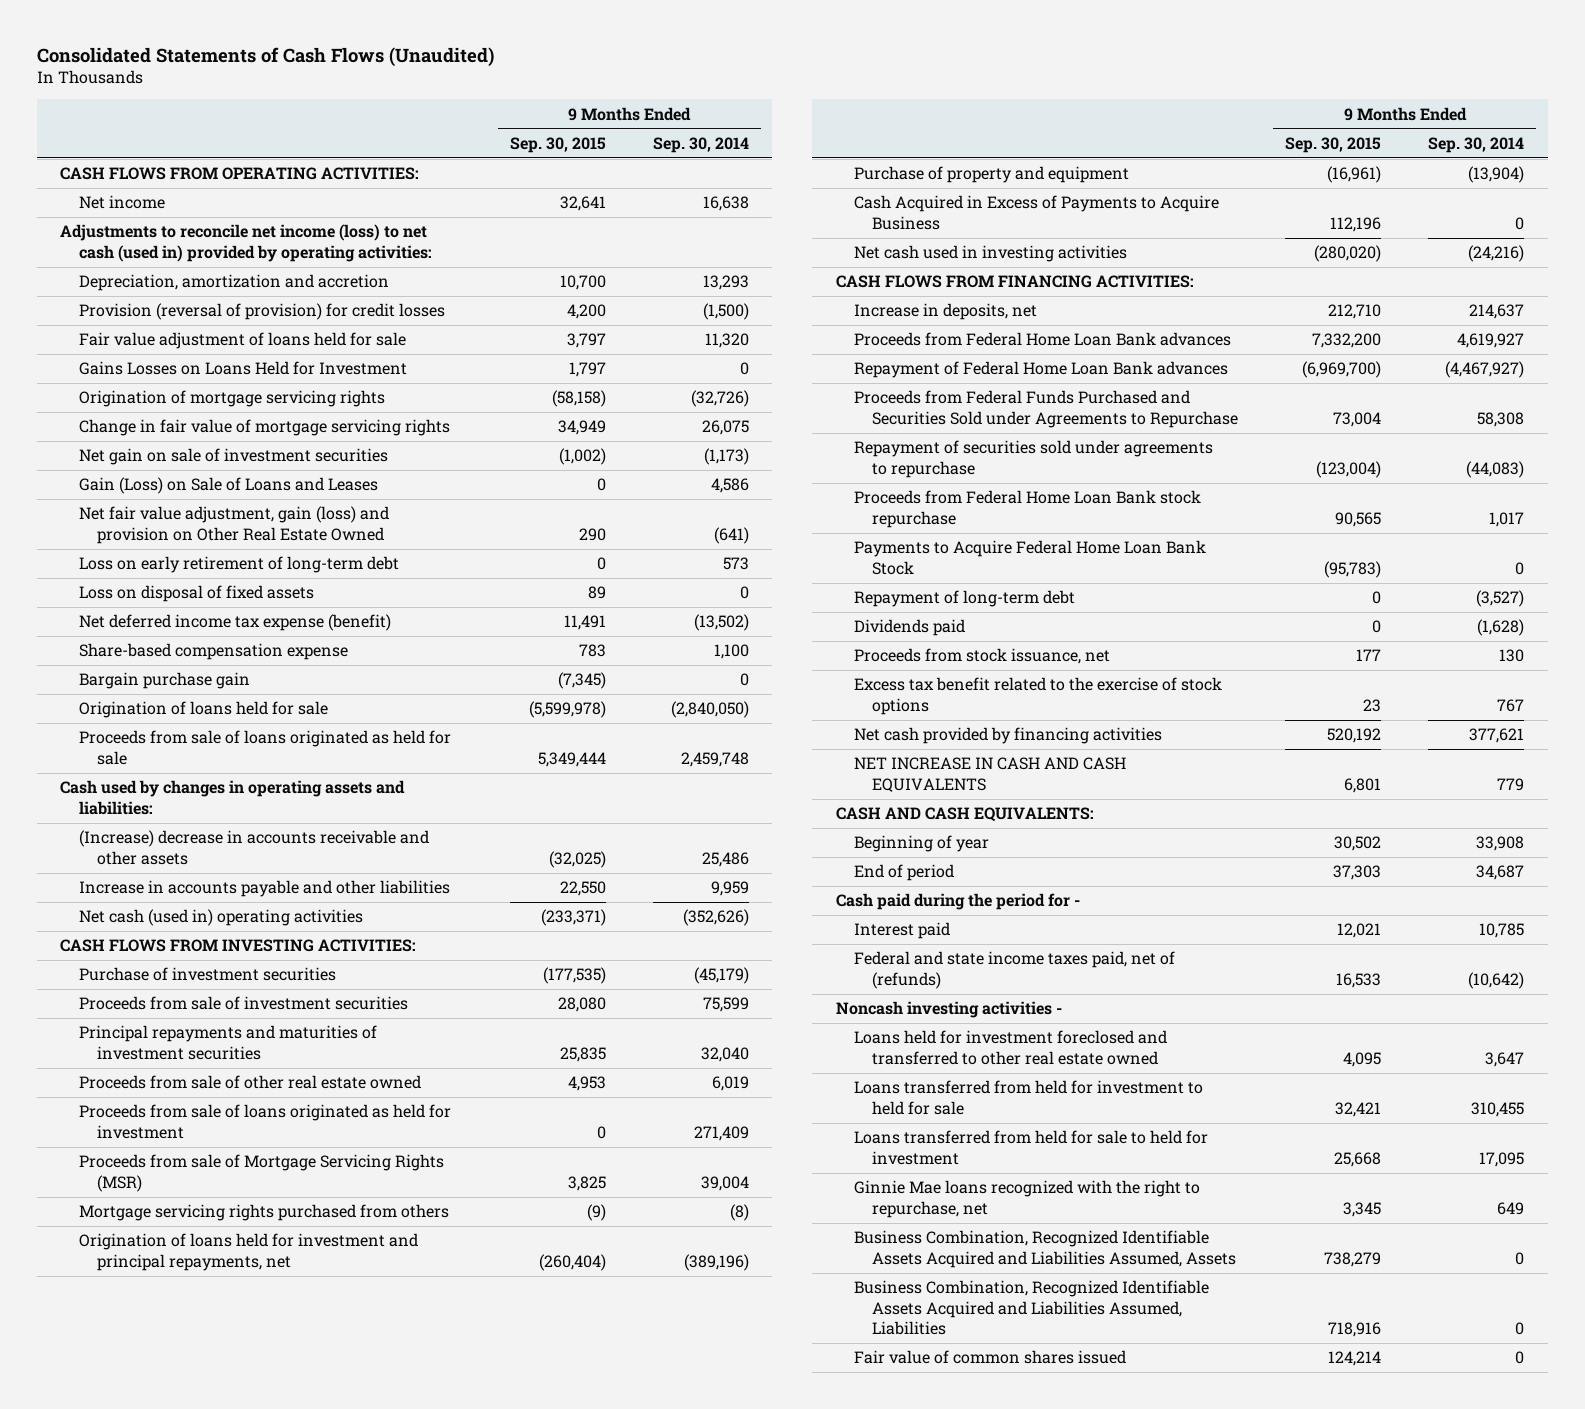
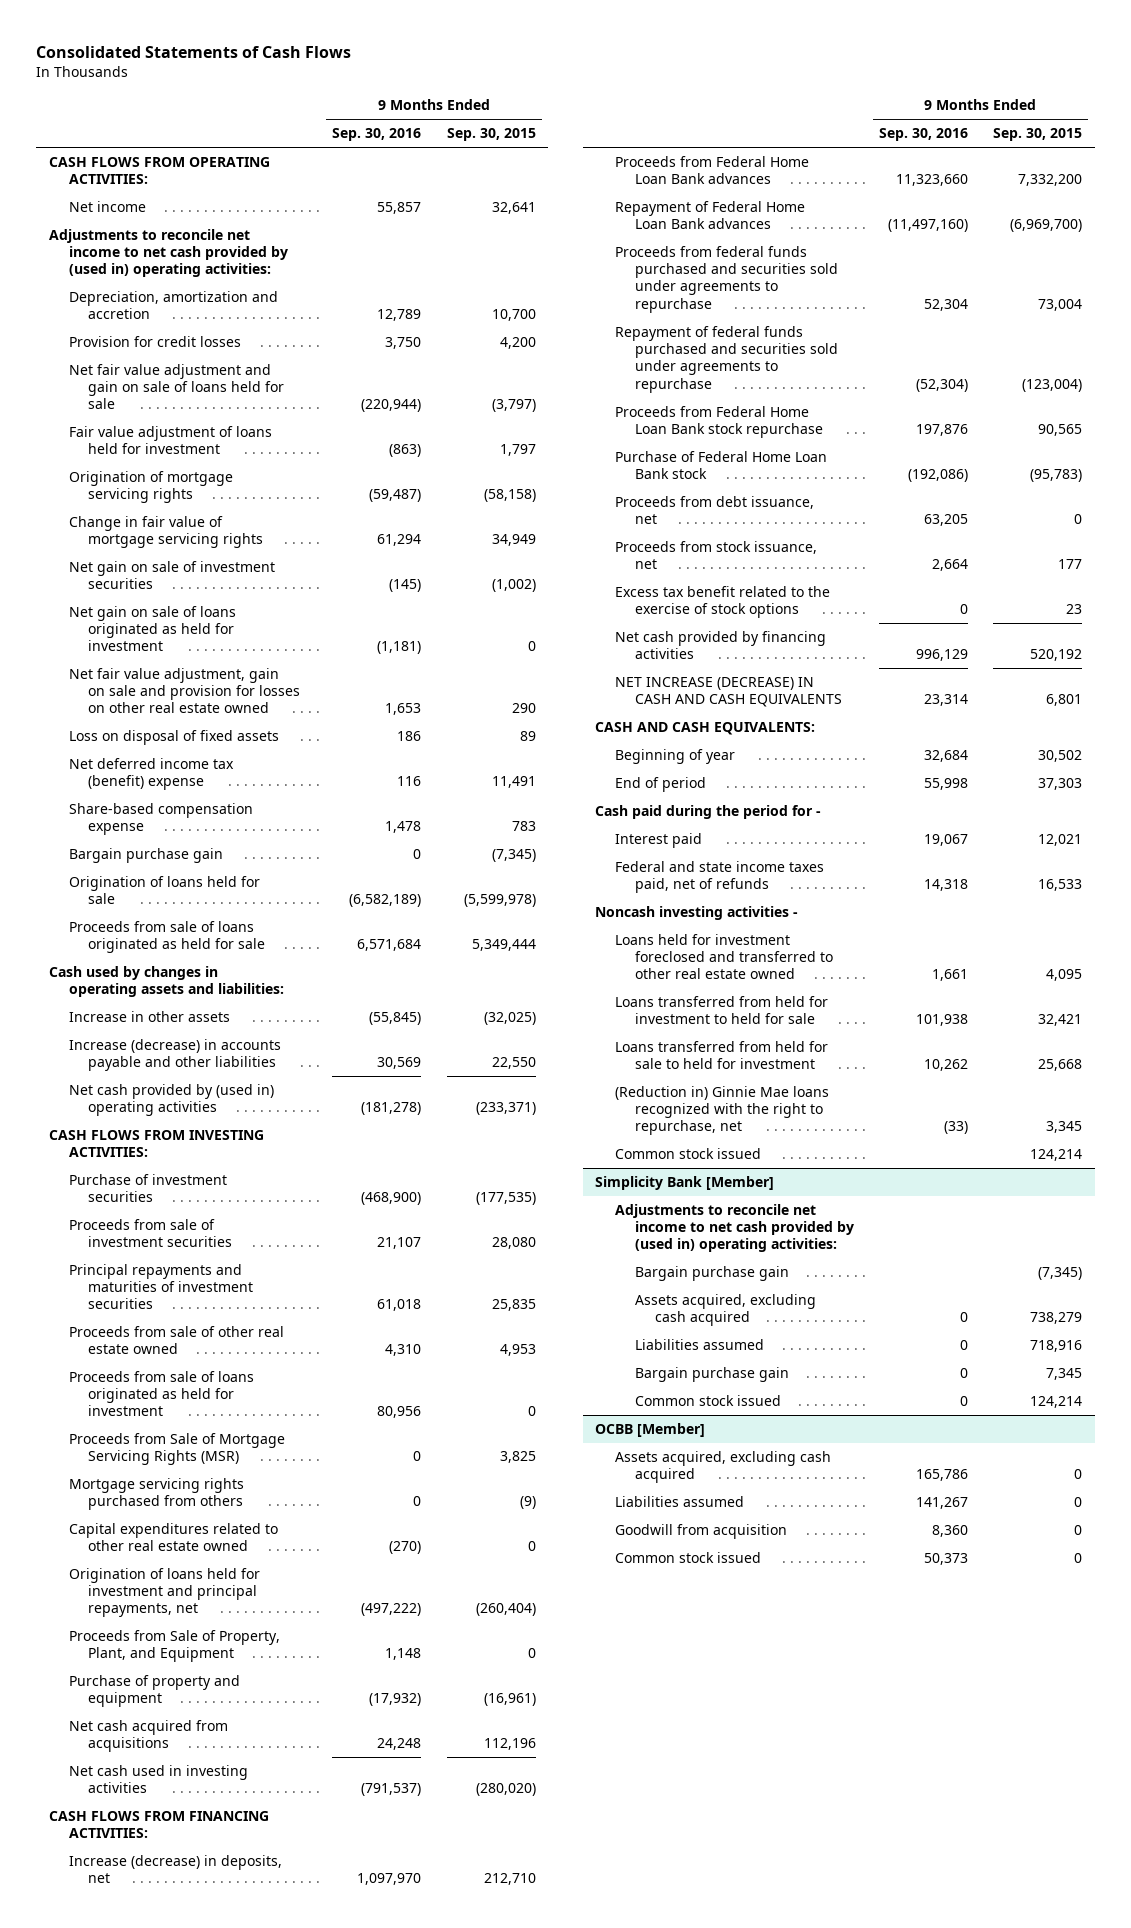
- Consolidated Statements of Cash Flows (Unaudited)
+ Consolidated Statements of Cash Flows
- | 9 Months Ended Sep. 30, 2015 | 9 Months Ended Sep. 30, 2014
+ | 9 Months Ended Sep. 30, 2016 | 9 Months Ended Sep. 30, 2015
- Adjustments to reconcile net income (loss) to net cash (used in) provided by operating activities:
+ Adjustments to reconcile net income to net cash provided by (used in) operating activities:
- Provision (reversal of provision) for credit losses | 4,200 | (1,500)
- Fair value adjustment of loans held for sale | 3,797 | 11,320
- Gains Losses on Loans Held for Investment | 1,797 | 0
+ Provision for credit losses | 3,750 | 4,200
+ Net fair value adjustment and gain on sale of loans held for sale | (220,944) | (3,797)
+ Fair value adjustment of loans held for investment | (863) | 1,797
- Gain (Loss) on Sale of Loans and Leases | 0 | 4,586
- Net fair value adjustment, gain (loss) and provision on Other Real Estate Owned | 290 | (641)
- Loss on early retirement of long-term debt | 0 | 573
+ Net gain on sale of loans originated as held for investment | (1,181) | 0
+ Net fair value adjustment, gain on sale and provision for losses on other real estate owned | 1,653 | 290
- Net deferred income tax expense (benefit) | 11,491 | (13,502)
+ Net deferred income tax (benefit) expense | 116 | 11,491
- (Increase) decrease in accounts receivable and other assets | (32,025) | 25,486
- Increase in accounts payable and other liabilities | 22,550 | 9,959
- Net cash (used in) operating activities | (233,371) | (352,626)
+ Increase in other assets | (55,845) | (32,025)
+ Increase (decrease) in accounts payable and other liabilities | 30,569 | 22,550
+ Net cash provided by (used in) operating activities | (181,278) | (233,371)
- Proceeds from sale of Mortgage Servicing Rights (MSR) | 3,825 | 39,004
+ Proceeds from Sale of Mortgage Servicing Rights (MSR) | 0 | 3,825
+ Capital expenditures related to other real estate owned | (270) | 0
+ Proceeds from Sale of Property, Plant, and Equipment | 1,148 | 0
- Cash Acquired in Excess of Payments to Acquire Business | 112,196 | 0
+ Net cash acquired from acquisitions | 24,248 | 112,196
- Increase in deposits, net | 212,710 | 214,637
+ Increase (decrease) in deposits, net | 1,097,970 | 212,710
- Proceeds from Federal Funds Purchased and Securities Sold under Agreements to Repurchase | 73,004 | 58,308
- Repayment of securities sold under agreements to repurchase | (123,004) | (44,083)
+ Proceeds from federal funds purchased and securities sold under agreements to repurchase | 52,304 | 73,004
+ Repayment of federal funds purchased and securities sold under agreements to repurchase | (52,304) | (123,004)
- Payments to Acquire Federal Home Loan Bank Stock | (95,783) | 0
- Repayment of long-term debt | 0 | (3,527)
- Dividends paid | 0 | (1,628)
+ Purchase of Federal Home Loan Bank stock | (192,086) | (95,783)
+ Proceeds from debt issuance, net | 63,205 | 0
- NET INCREASE IN CASH AND CASH EQUIVALENTS | 6,801 | 779
+ NET INCREASE (DECREASE) IN CASH AND CASH EQUIVALENTS | 23,314 | 6,801
- Federal and state income taxes paid, net of (refunds) | 16,533 | (10,642)
+ Federal and state income taxes paid, net of refunds | 14,318 | 16,533
- Ginnie Mae loans recognized with the right to repurchase, net | 3,345 | 649
- Business Combination, Recognized Identifiable Assets Acquired and Liabilities Assumed, Assets | 738,279 | 0
- Business Combination, Recognized Identifiable Assets Acquired and Liabilities Assumed, Liabilities | 718,916 | 0
- Fair value of common shares issued | 124,214 | 0
+ (Reduction in) Ginnie Mae loans recognized with the right to repurchase, net | (33) | 3,345
+ Common stock issued | | 124,214
+ Simplicity Bank [Member]
+ Adjustments to reconcile net income to net cash provided by (used in) operating activities:
+ Bargain purchase gain | | (7,345)
+ Assets acquired, excluding cash acquired | 0 | 738,279
+ Liabilities assumed | 0 | 718,916
+ Bargain purchase gain | 0 | 7,345
+ Common stock issued | 0 | 124,214
+ OCBB [Member]
+ Assets acquired, excluding cash acquired | 165,786 | 0
+ Liabilities assumed | 141,267 | 0
+ Goodwill from acquisition | 8,360 | 0
+ Common stock issued | 50,373 | 0

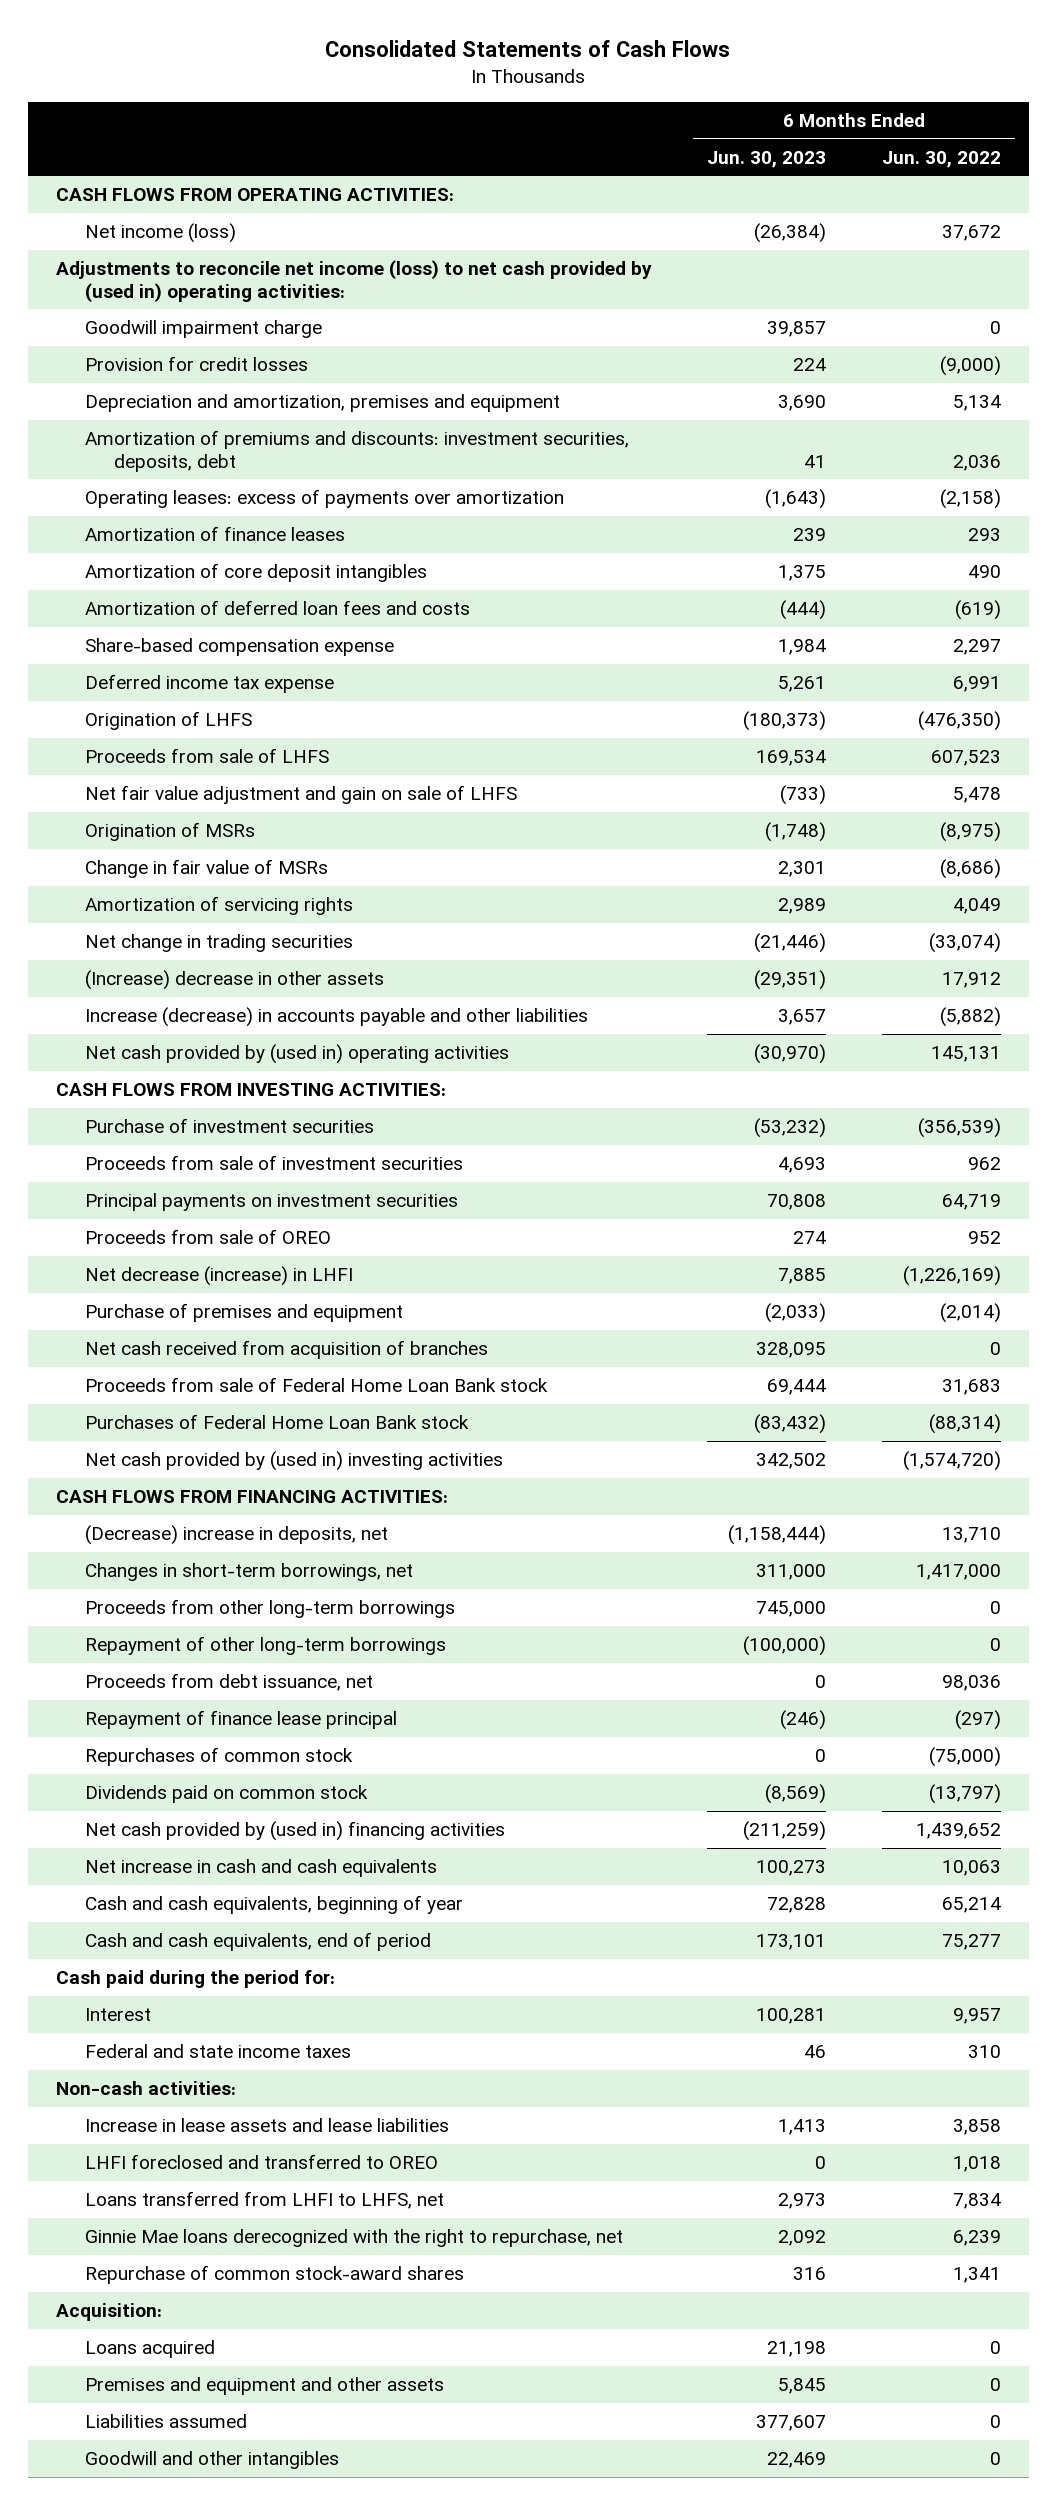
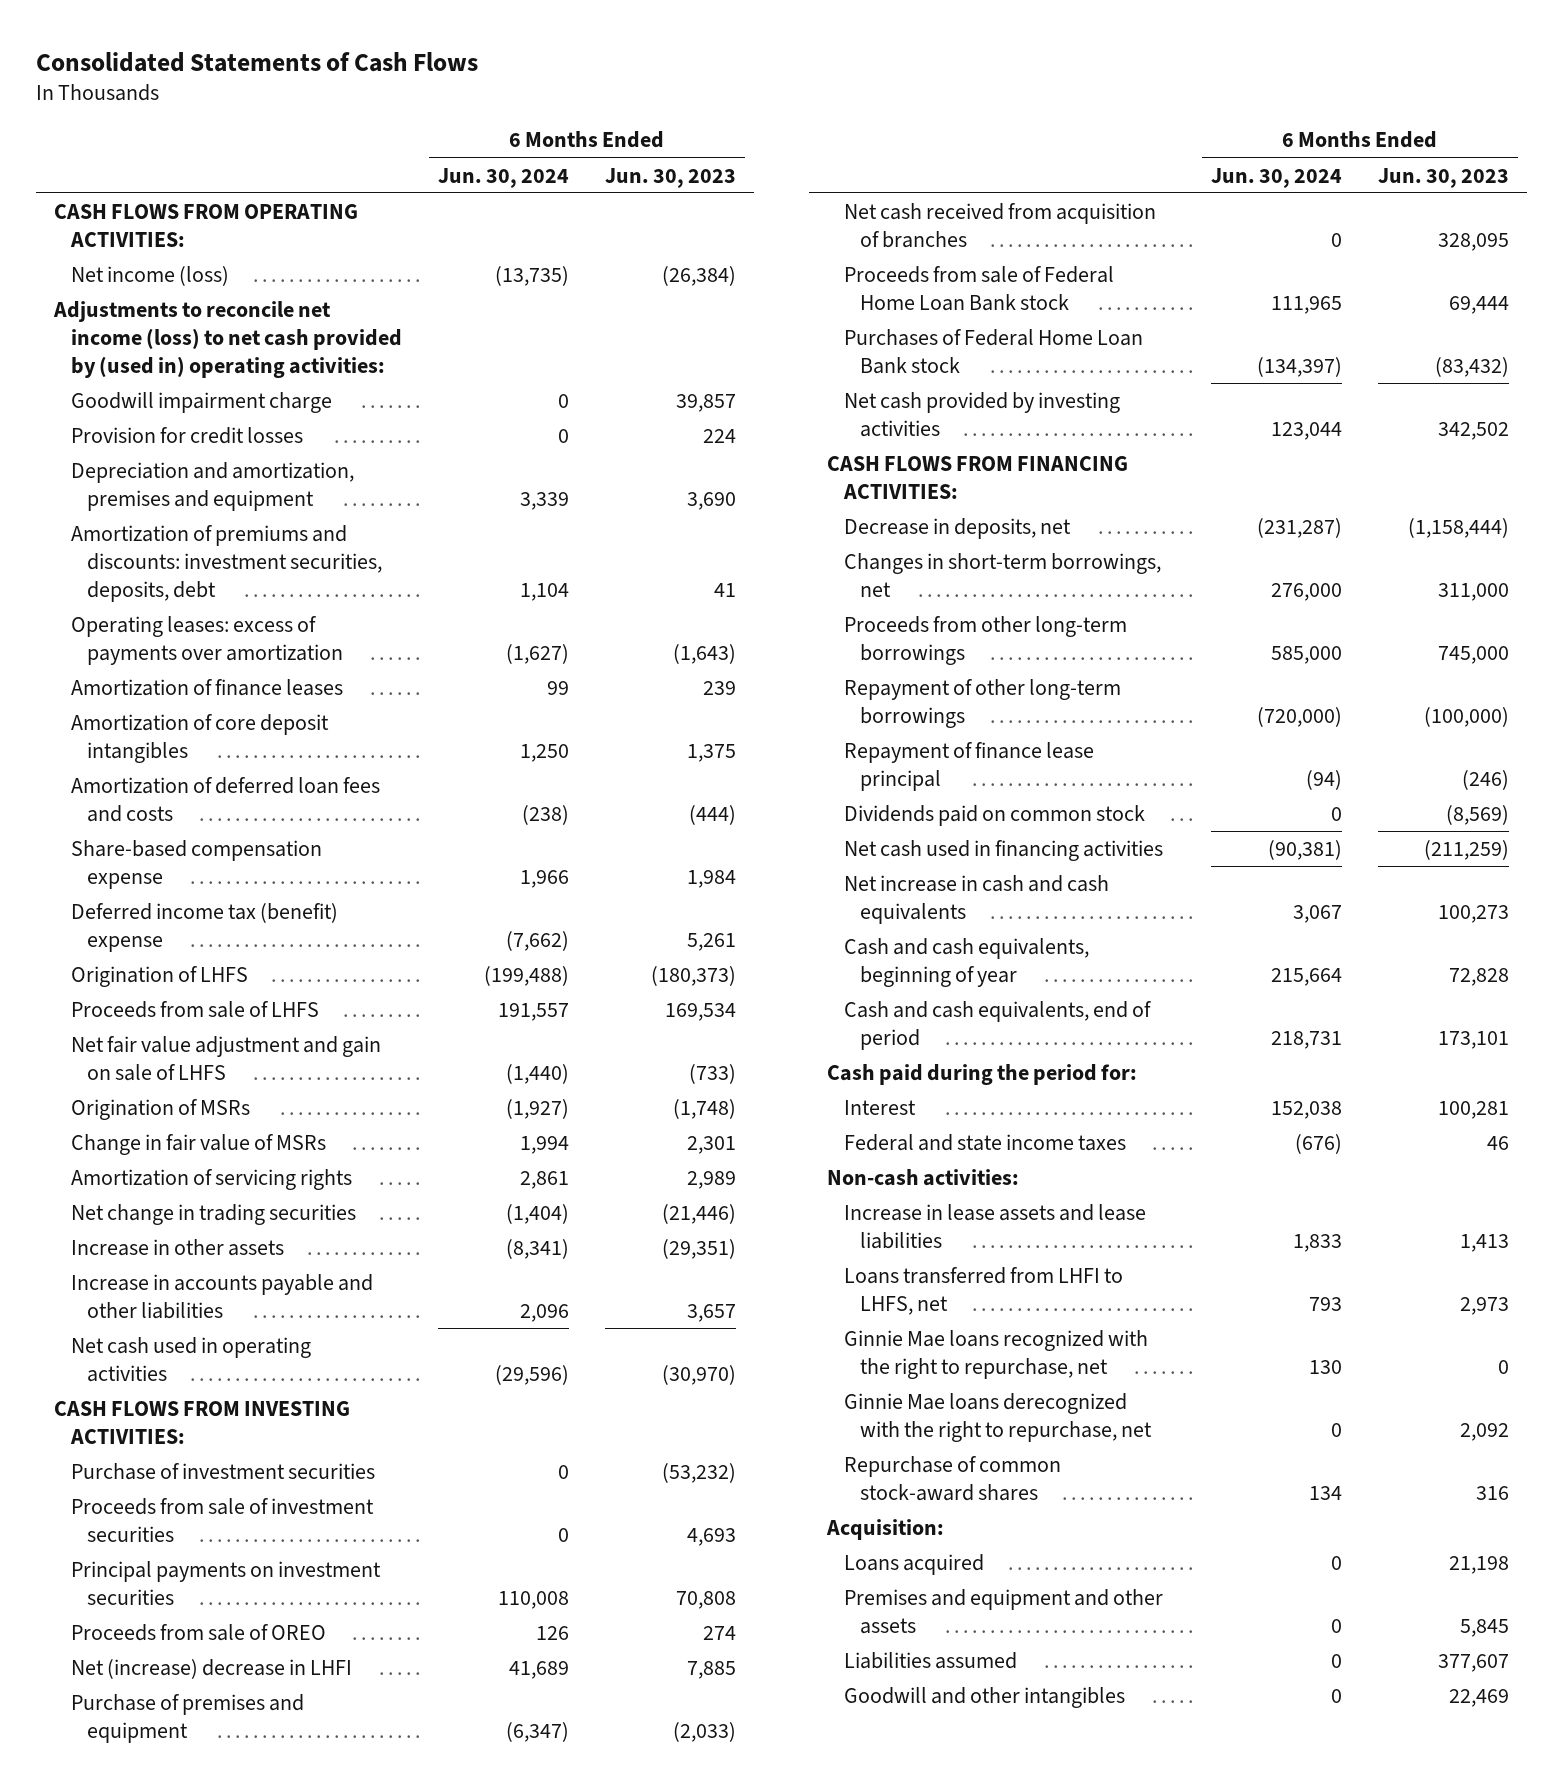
- | 6 Months Ended Jun. 30, 2023 | 6 Months Ended Jun. 30, 2022
+ | 6 Months Ended Jun. 30, 2024 | 6 Months Ended Jun. 30, 2023
- Deferred income tax expense | 5,261 | 6,991
+ Deferred income tax (benefit) expense | (7,662) | 5,261
- (Increase) decrease in other assets | (29,351) | 17,912
- Increase (decrease) in accounts payable and other liabilities | 3,657 | (5,882)
- Net cash provided by (used in) operating activities | (30,970) | 145,131
+ Increase in other assets | (8,341) | (29,351)
+ Increase in accounts payable and other liabilities | 2,096 | 3,657
+ Net cash used in operating activities | (29,596) | (30,970)
- Net decrease (increase) in LHFI | 7,885 | (1,226,169)
+ Net (increase) decrease in LHFI | 41,689 | 7,885
- Net cash provided by (used in) investing activities | 342,502 | (1,574,720)
+ Net cash provided by investing activities | 123,044 | 342,502
- (Decrease) increase in deposits, net | (1,158,444) | 13,710
+ Decrease in deposits, net | (231,287) | (1,158,444)
- Proceeds from debt issuance, net | 0 | 98,036
- Repurchases of common stock | 0 | (75,000)
- Net cash provided by (used in) financing activities | (211,259) | 1,439,652
+ Net cash used in financing activities | (90,381) | (211,259)
- LHFI foreclosed and transferred to OREO | 0 | 1,018
+ Ginnie Mae loans recognized with the right to repurchase, net | 130 | 0

